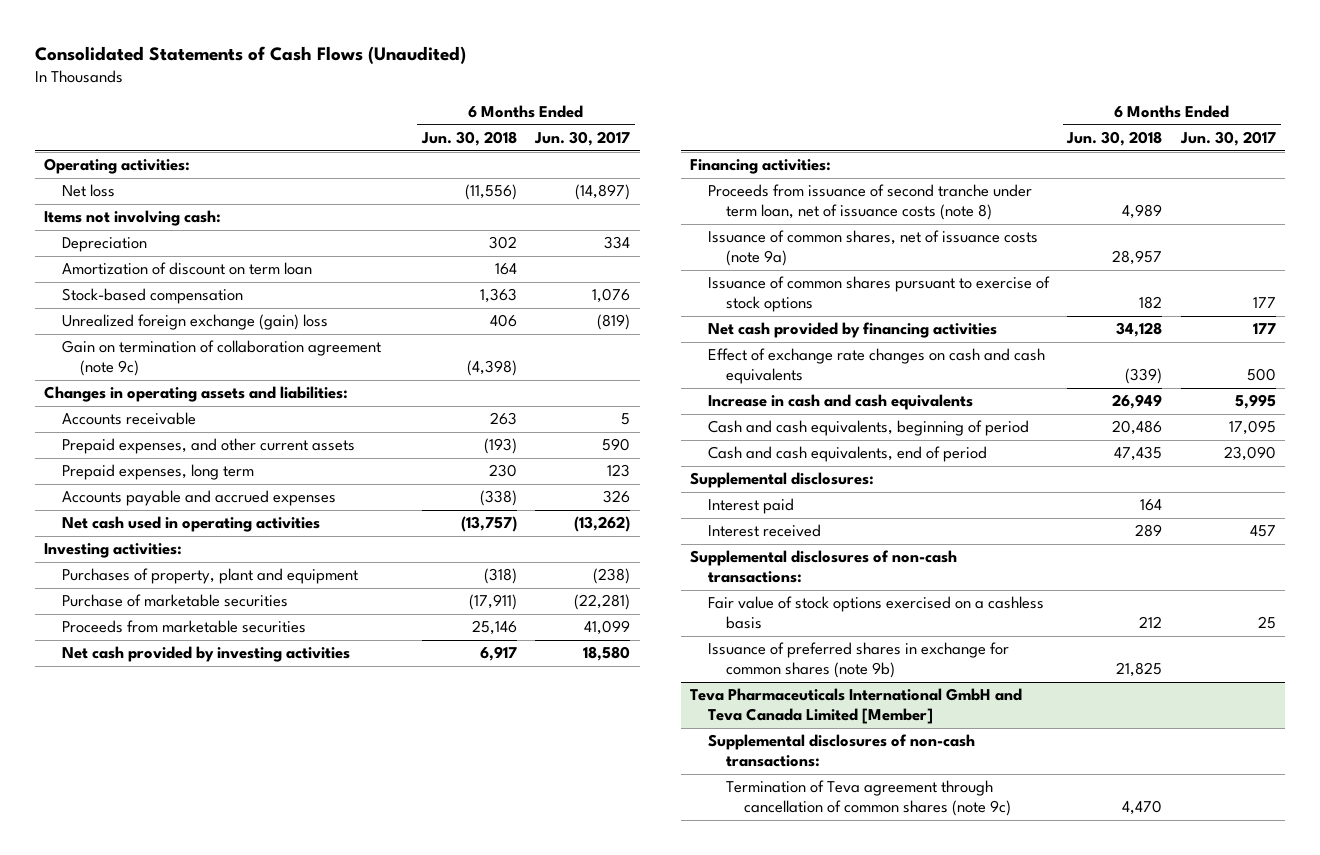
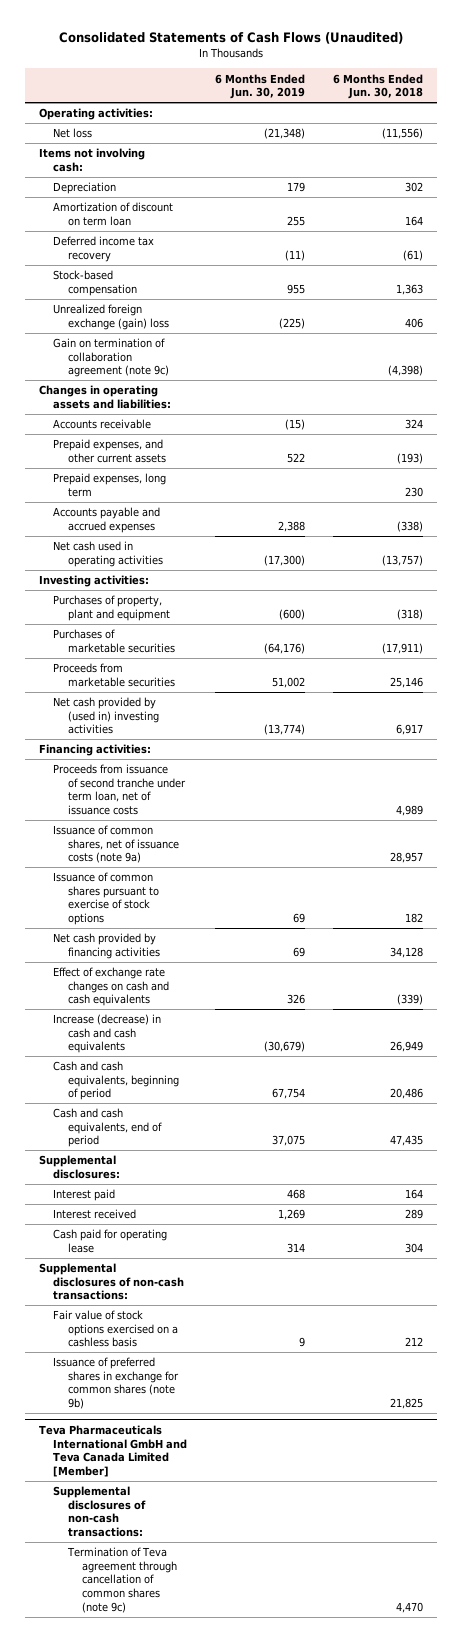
- | 6 Months Ended Jun. 30, 2018 | 6 Months Ended Jun. 30, 2017
+ | 6 Months Ended Jun. 30, 2019 | 6 Months Ended Jun. 30, 2018
+ Deferred income tax recovery | (11) | (61)
- Accounts receivable | 263 | 5
+ Accounts receivable | (15) | 324
- Purchase of marketable securities | (17,911) | (22,281)
+ Purchases of marketable securities | (64,176) | (17,911)
- Net cash provided by investing activities | 6,917 | 18,580
+ Net cash provided by (used in) investing activities | (13,774) | 6,917
- Proceeds from issuance of second tranche under term loan, net of issuance costs (note 8) | 4,989 |
+ Proceeds from issuance of second tranche under term loan, net of issuance costs | | 4,989
- Increase in cash and cash equivalents | 26,949 | 5,995
+ Increase (decrease) in cash and cash equivalents | (30,679) | 26,949
+ Cash paid for operating lease | 314 | 304

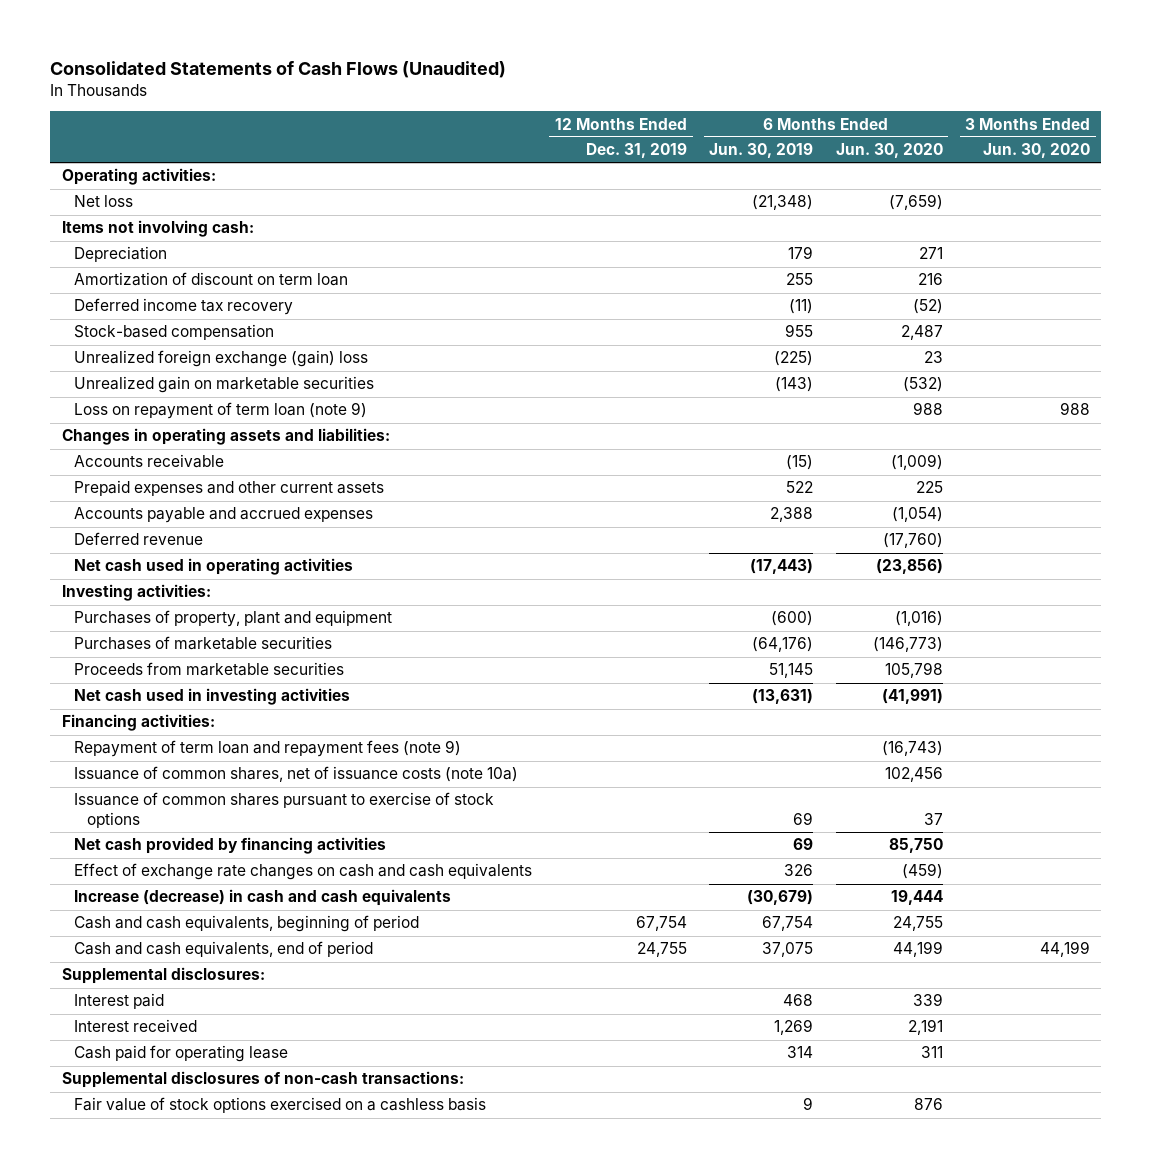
- | 6 Months Ended Jun. 30, 2019 | 6 Months Ended Jun. 30, 2018
+ | 12 Months Ended Dec. 31, 2019 | 6 Months Ended Jun. 30, 2019 | 6 Months Ended Jun. 30, 2020 | 3 Months Ended Jun. 30, 2020
- Gain on termination of collaboration agreement (note 9c) | | (4,398)
+ Unrealized gain on marketable securities | | (143) | (532) |
+ Loss on repayment of term loan (note 9) | | | 988 | 988
- Prepaid expenses, and other current assets | 522 | (193)
- Prepaid expenses, long term | | 230
+ Prepaid expenses and other current assets | | 522 | 225 |
- Net cash used in operating activities | (17,300) | (13,757)
+ Deferred revenue | | | (17,760) |
+ Net cash used in operating activities | | (17,443) | (23,856) |
- Proceeds from marketable securities | 51,002 | 25,146
- Net cash provided by (used in) investing activities | (13,774) | 6,917
+ Proceeds from marketable securities | | 51,145 | 105,798 |
+ Net cash used in investing activities | | (13,631) | (41,991) |
- Proceeds from issuance of second tranche under term loan, net of issuance costs | | 4,989
- Issuance of common shares, net of issuance costs (note 9a) | | 28,957
+ Repayment of term loan and repayment fees (note 9) | | | (16,743) |
+ Issuance of common shares, net of issuance costs (note 10a) | | | 102,456 |
- Issuance of preferred shares in exchange for common shares (note 9b) | | 21,825
- Teva Pharmaceuticals International GmbH and Teva Canada Limited [Member]
- Supplemental disclosures of non-cash transactions:
- Termination of Teva agreement through cancellation of common shares (note 9c) | | 4,470

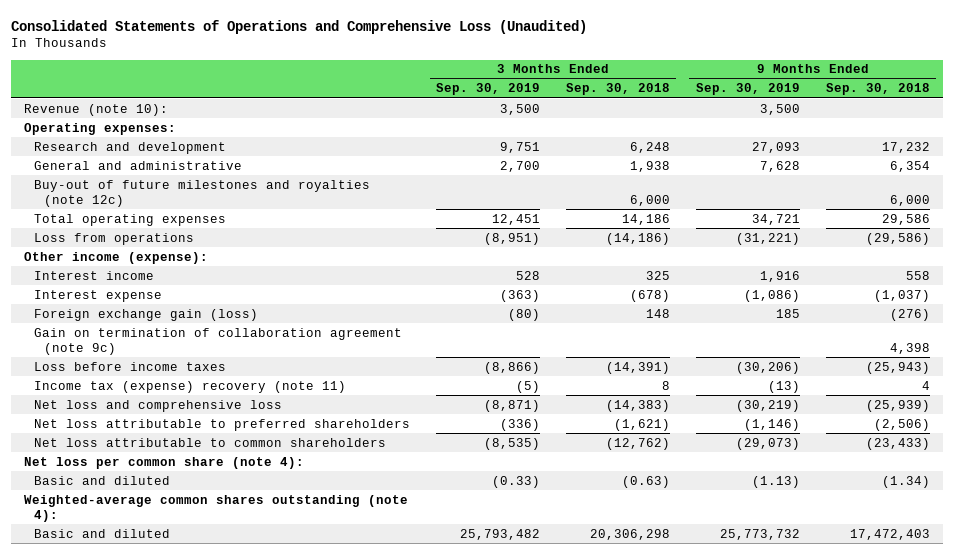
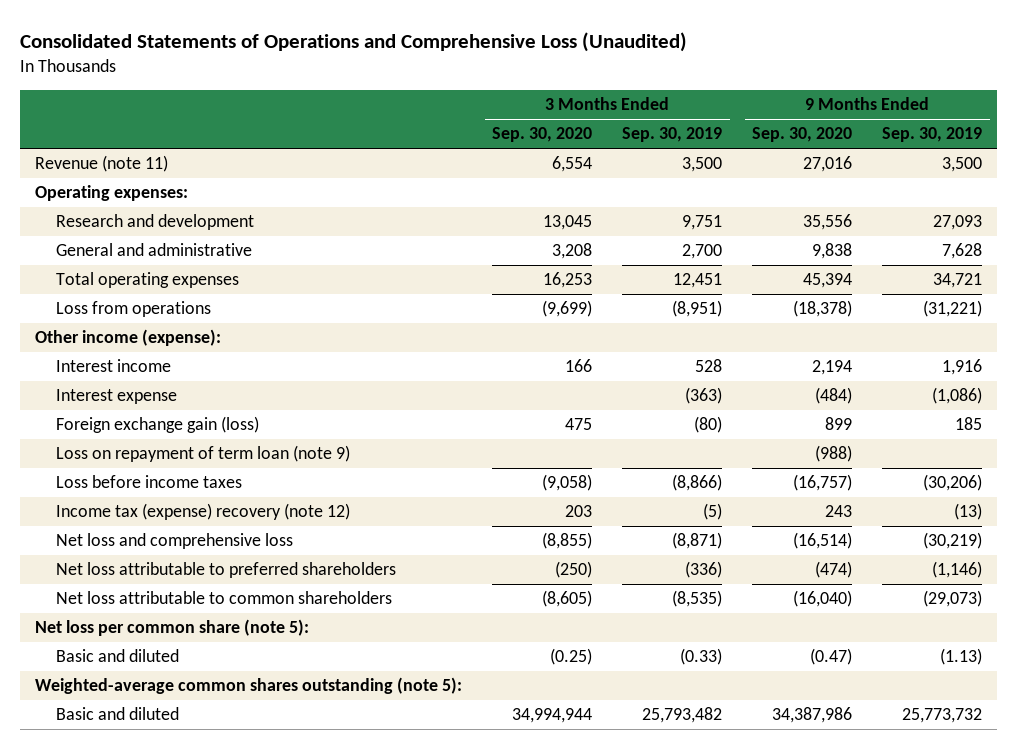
- | 3 Months Ended Sep. 30, 2019 | 3 Months Ended Sep. 30, 2018 | 9 Months Ended Sep. 30, 2019 | 9 Months Ended Sep. 30, 2018
+ | 3 Months Ended Sep. 30, 2020 | 3 Months Ended Sep. 30, 2019 | 9 Months Ended Sep. 30, 2020 | 9 Months Ended Sep. 30, 2019
- Revenue (note 10): | 3,500 | | 3,500 |
+ Revenue (note 11) | 6,554 | 3,500 | 27,016 | 3,500
- Buy-out of future milestones and royalties (note 12c) | | 6,000 | | 6,000
- Gain on termination of collaboration agreement (note 9c) | | | | 4,398
+ Loss on repayment of term loan (note 9) | | | (988) |
- Income tax (expense) recovery (note 11) | (5) | 8 | (13) | 4
+ Income tax (expense) recovery (note 12) | 203 | (5) | 243 | (13)
- Net loss per common share (note 4):
+ Net loss per common share (note 5):
- Weighted-average common shares outstanding (note 4):
+ Weighted-average common shares outstanding (note 5):

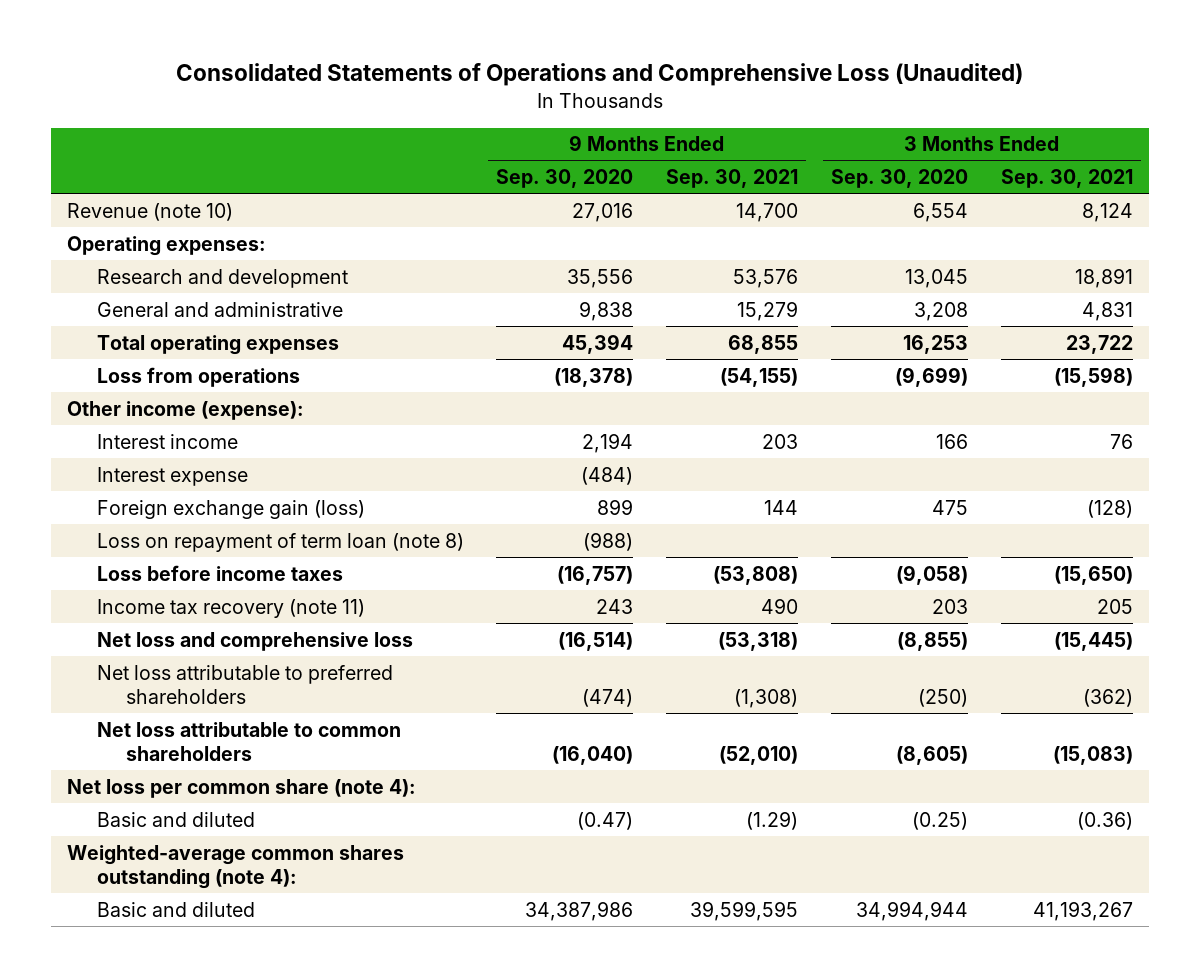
- | 3 Months Ended Sep. 30, 2020 | 3 Months Ended Sep. 30, 2019 | 9 Months Ended Sep. 30, 2020 | 9 Months Ended Sep. 30, 2019
+ | 9 Months Ended Sep. 30, 2020 | 9 Months Ended Sep. 30, 2021 | 3 Months Ended Sep. 30, 2020 | 3 Months Ended Sep. 30, 2021
- Revenue (note 11) | 6,554 | 3,500 | 27,016 | 3,500
+ Revenue (note 10) | 27,016 | 14,700 | 6,554 | 8,124
- Loss on repayment of term loan (note 9) | | | (988) |
+ Loss on repayment of term loan (note 8) | (988) | | |
- Income tax (expense) recovery (note 12) | 203 | (5) | 243 | (13)
+ Income tax recovery (note 11) | 243 | 490 | 203 | 205
- Net loss per common share (note 5):
+ Net loss per common share (note 4):
- Weighted-average common shares outstanding (note 5):
+ Weighted-average common shares outstanding (note 4):

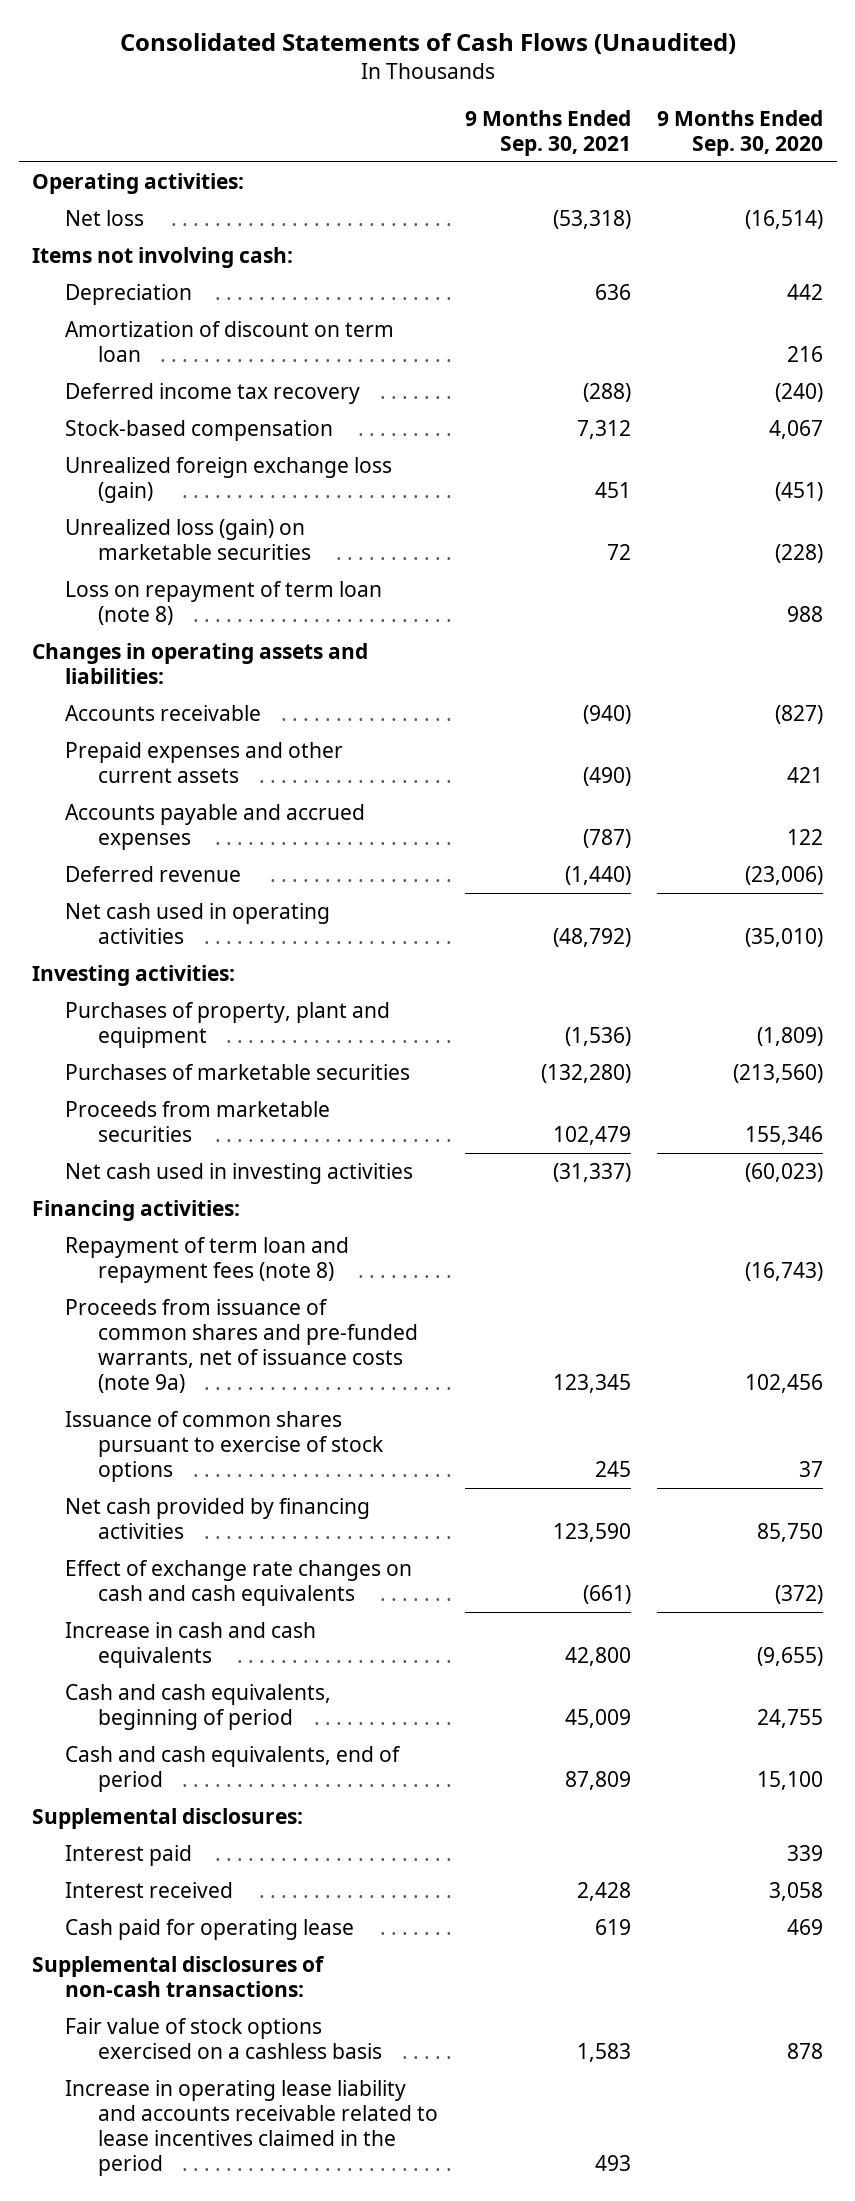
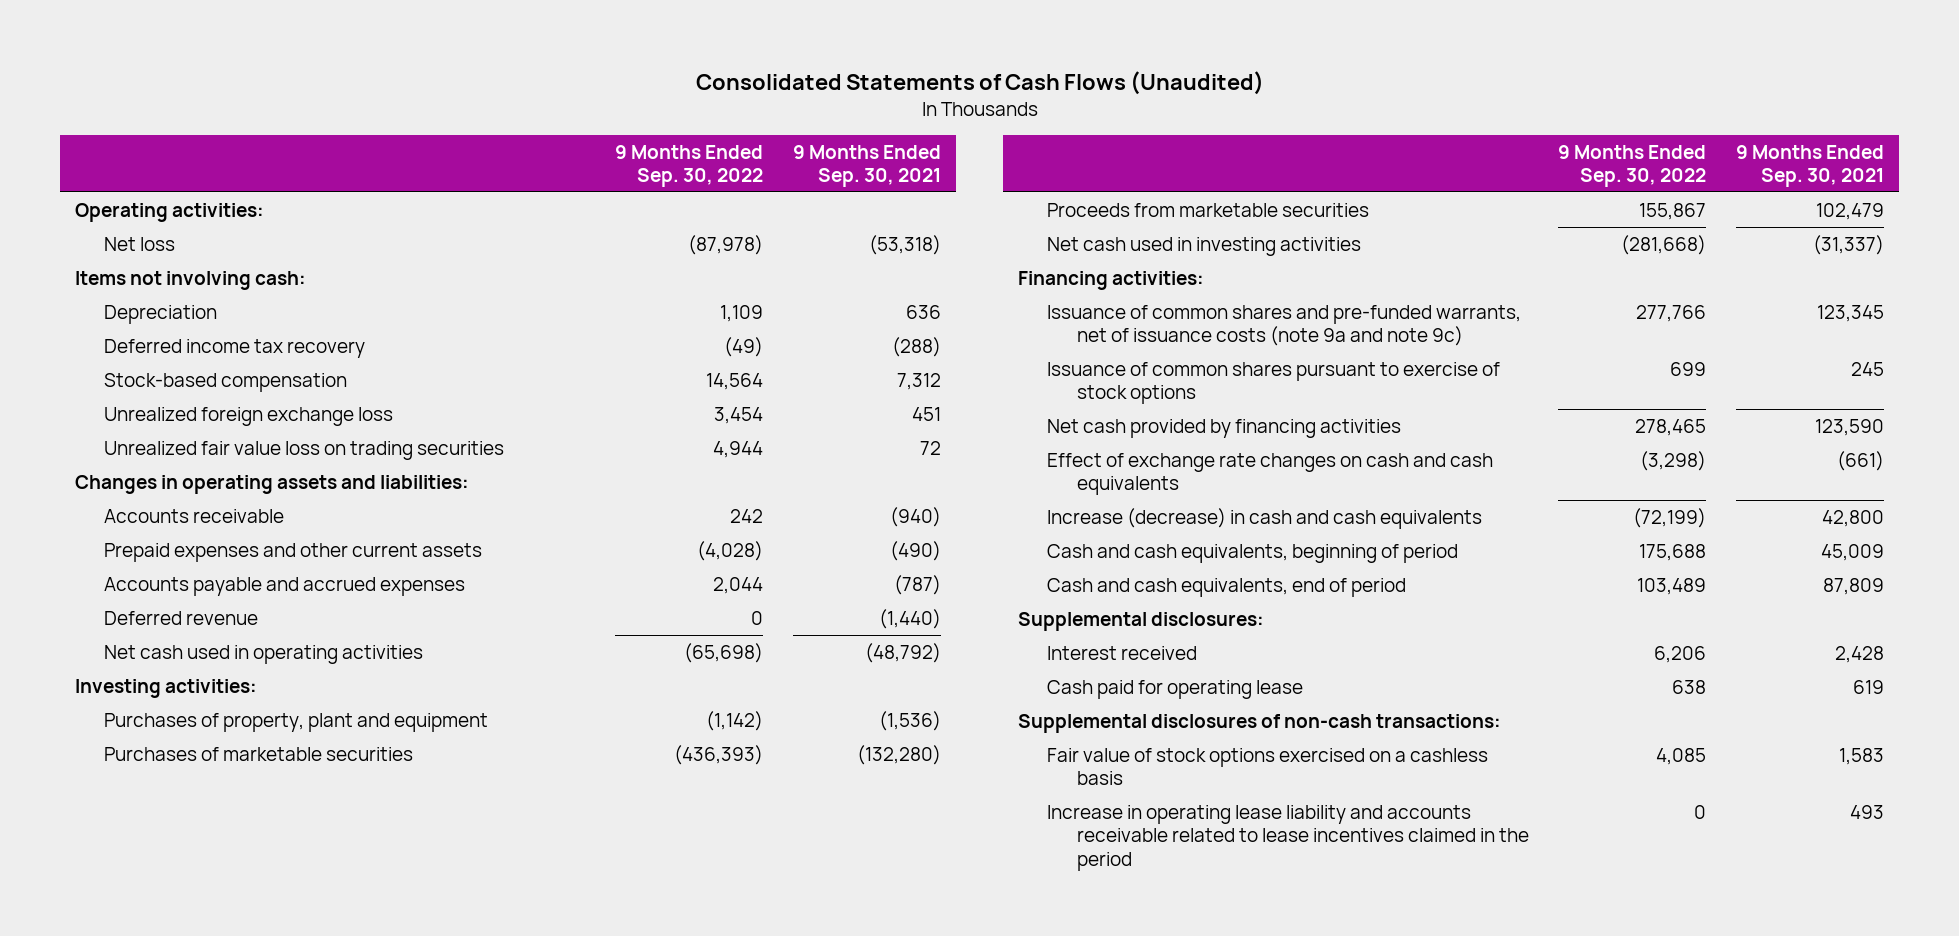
- | 9 Months Ended Sep. 30, 2021 | 9 Months Ended Sep. 30, 2020
+ | 9 Months Ended Sep. 30, 2022 | 9 Months Ended Sep. 30, 2021
- Amortization of discount on term loan | | 216
- Unrealized foreign exchange loss (gain) | 451 | (451)
- Unrealized loss (gain) on marketable securities | 72 | (228)
- Loss on repayment of term loan (note 8) | | 988
+ Unrealized foreign exchange loss | 3,454 | 451
+ Unrealized fair value loss on trading securities | 4,944 | 72
- Repayment of term loan and repayment fees (note 8) | | (16,743)
- Proceeds from issuance of common shares and pre-funded warrants, net of issuance costs (note 9a) | 123,345 | 102,456
+ Issuance of common shares and pre-funded warrants, net of issuance costs (note 9a and note 9c) | 277,766 | 123,345
- Increase in cash and cash equivalents | 42,800 | (9,655)
+ Increase (decrease) in cash and cash equivalents | (72,199) | 42,800
- Interest paid | | 339

